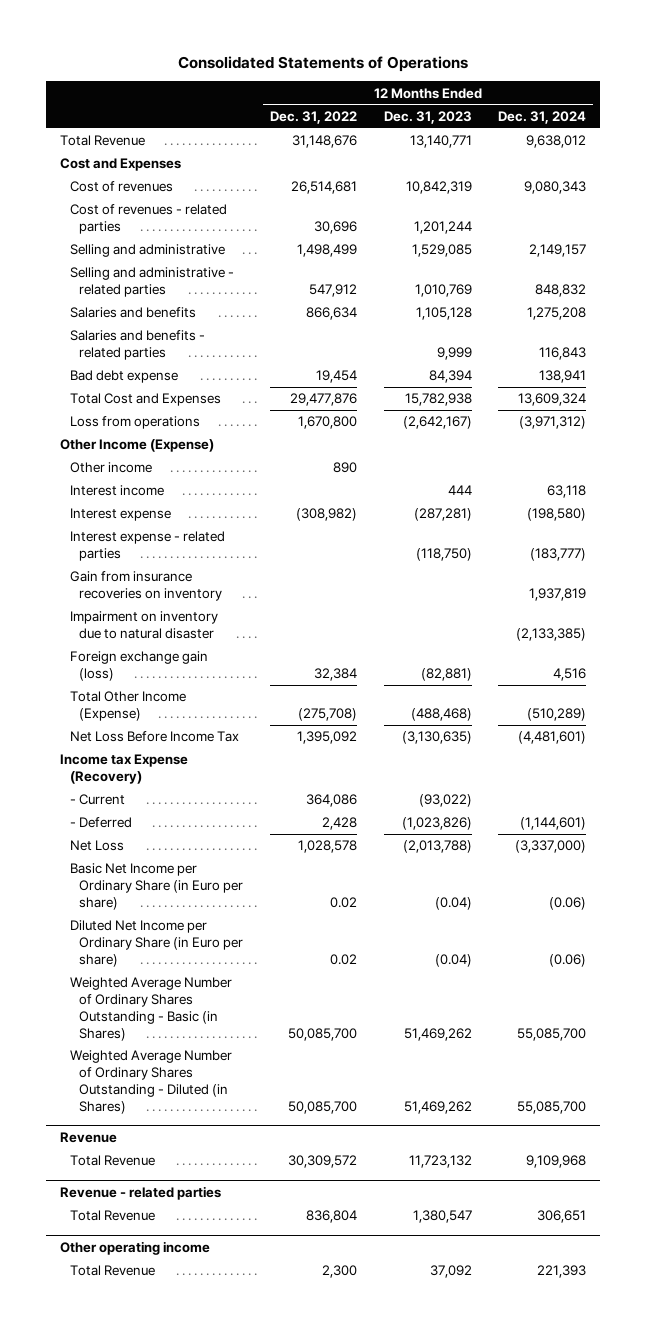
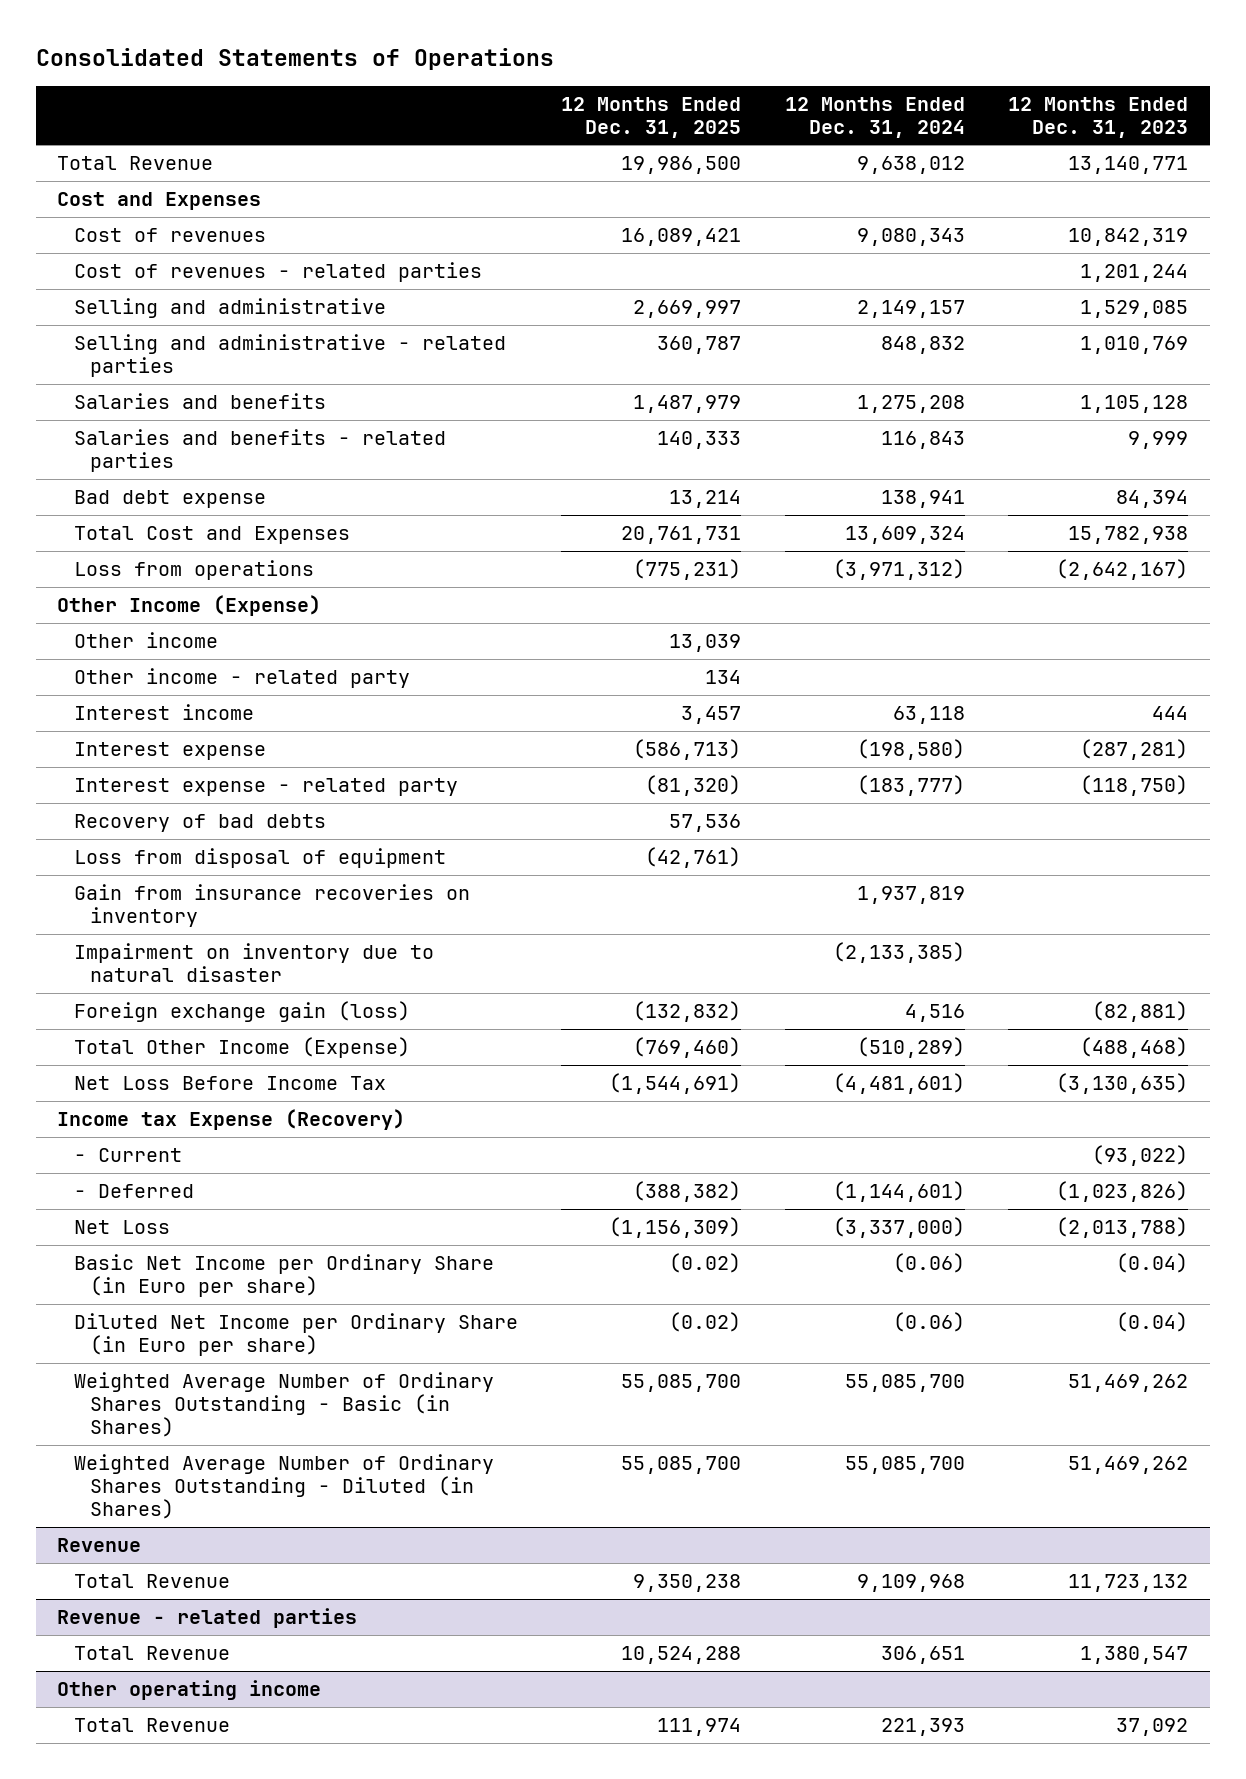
- | 12 Months Ended Dec. 31, 2022 | 12 Months Ended Dec. 31, 2023 | 12 Months Ended Dec. 31, 2024
+ | 12 Months Ended Dec. 31, 2025 | 12 Months Ended Dec. 31, 2024 | 12 Months Ended Dec. 31, 2023
+ Other income - related party | 134 | |
- Interest expense - related parties | | (118,750) | (183,777)
+ Interest expense - related party | (81,320) | (183,777) | (118,750)
+ Recovery of bad debts | 57,536 | |
+ Loss from disposal of equipment | (42,761) | |

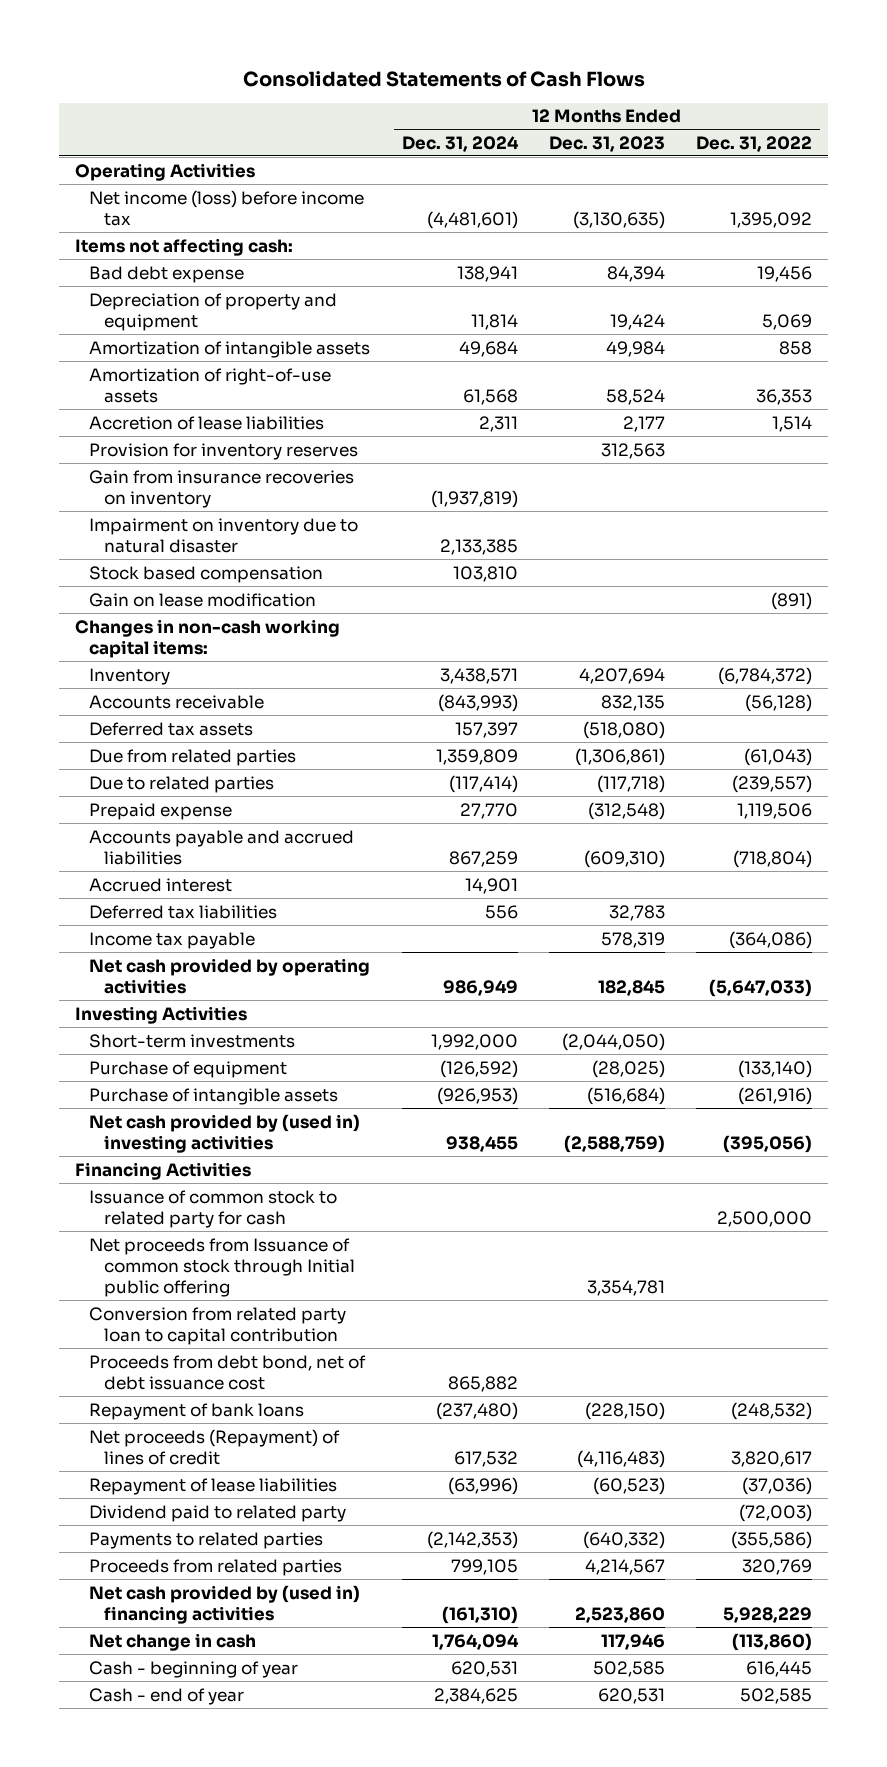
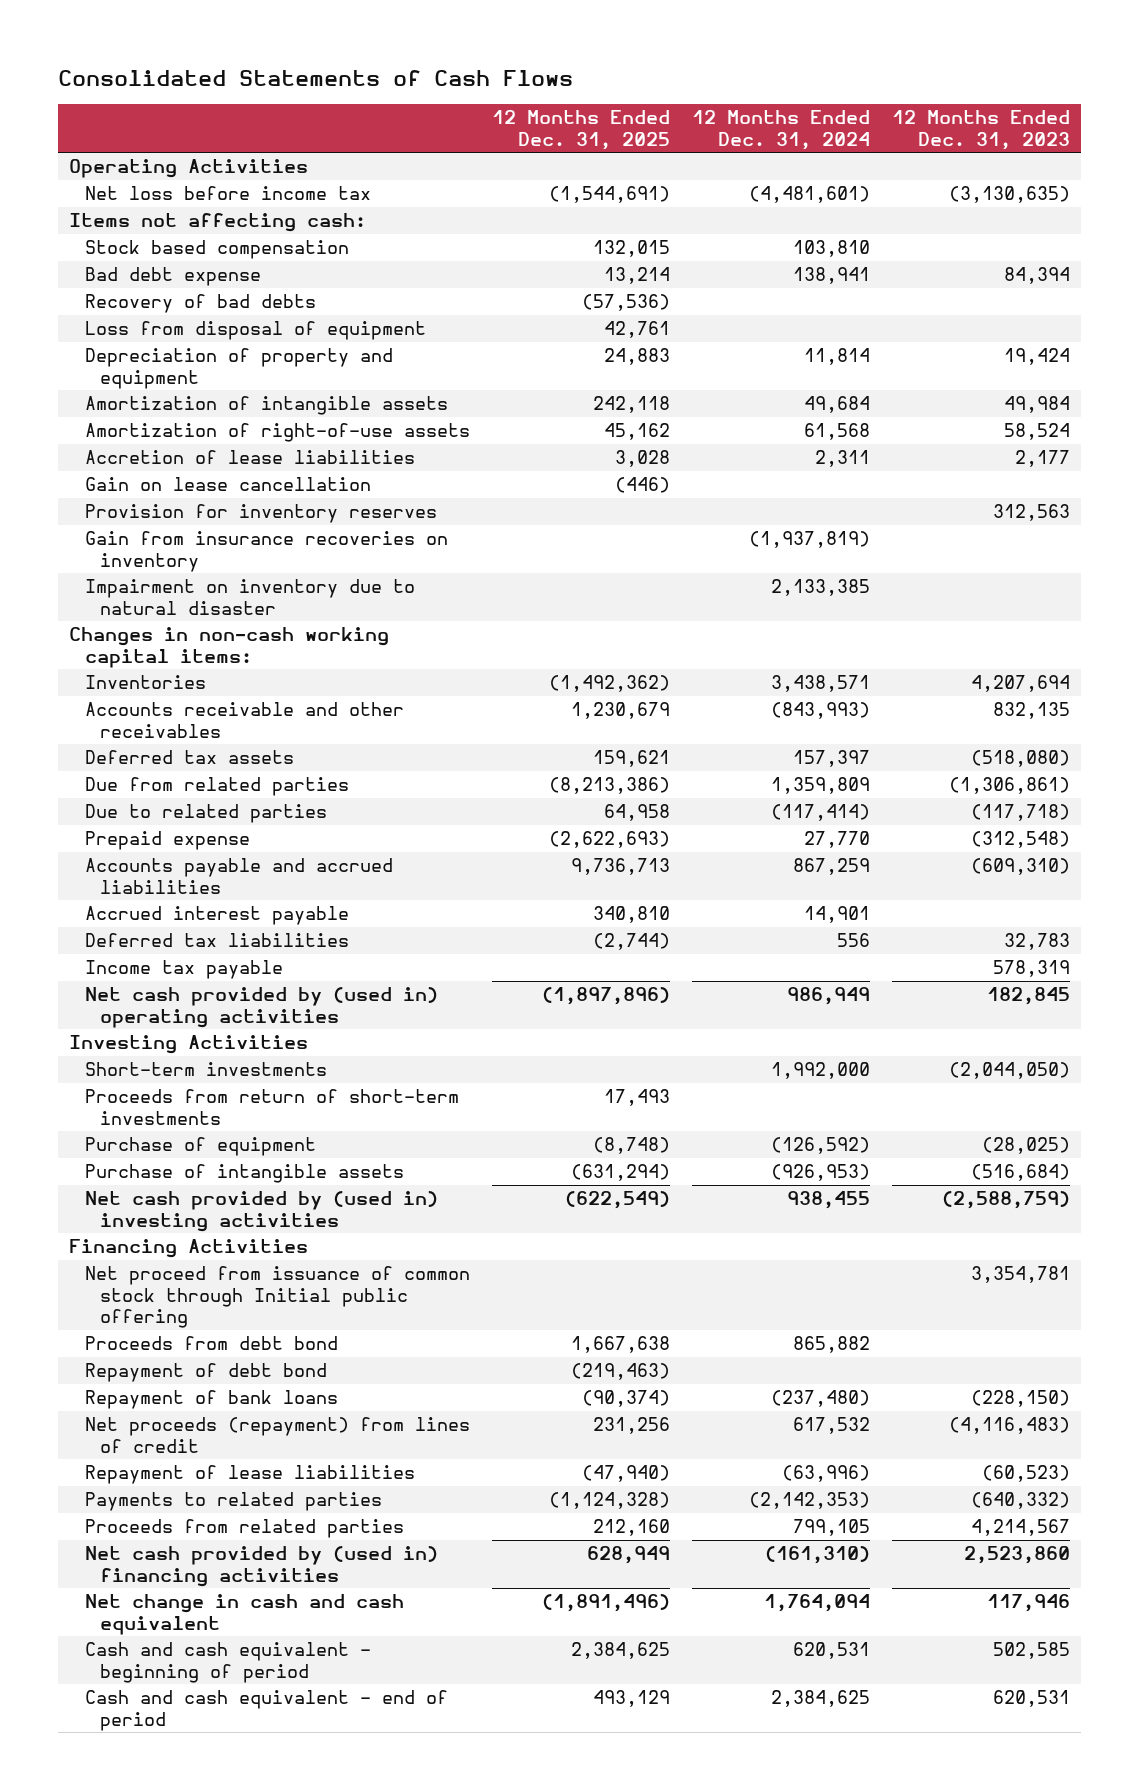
- | 12 Months Ended Dec. 31, 2024 | 12 Months Ended Dec. 31, 2023 | 12 Months Ended Dec. 31, 2022
+ | 12 Months Ended Dec. 31, 2025 | 12 Months Ended Dec. 31, 2024 | 12 Months Ended Dec. 31, 2023
- Net income (loss) before income tax | (4,481,601) | (3,130,635) | 1,395,092
+ Net loss before income tax | (1,544,691) | (4,481,601) | (3,130,635)
moved up: Stock based compensation | 132,015 | 103,810 |
+ Recovery of bad debts | (57,536) | |
+ Loss from disposal of equipment | 42,761 | |
+ Gain on lease cancellation | (446) | |
- Gain on lease modification | | | (891)
- Inventory | 3,438,571 | 4,207,694 | (6,784,372)
- Accounts receivable | (843,993) | 832,135 | (56,128)
+ Inventories | (1,492,362) | 3,438,571 | 4,207,694
+ Accounts receivable and other receivables | 1,230,679 | (843,993) | 832,135
- Accrued interest | 14,901 | |
+ Accrued interest payable | 340,810 | 14,901 |
- Net cash provided by operating activities | 986,949 | 182,845 | (5,647,033)
+ Net cash provided by (used in) operating activities | (1,897,896) | 986,949 | 182,845
+ Proceeds from return of short-term investments | 17,493 | |
- Issuance of common stock to related party for cash | | | 2,500,000
- Net proceeds from Issuance of common stock through Initial public offering | | 3,354,781 |
- Conversion from related party loan to capital contribution
- Proceeds from debt bond, net of debt issuance cost | 865,882 | |
+ Net proceed from issuance of common stock through Initial public offering | | | 3,354,781
+ Proceeds from debt bond | 1,667,638 | 865,882 |
+ Repayment of debt bond | (219,463) | |
- Net proceeds (Repayment) of lines of credit | 617,532 | (4,116,483) | 3,820,617
+ Net proceeds (repayment) from lines of credit | 231,256 | 617,532 | (4,116,483)
- Dividend paid to related party | | | (72,003)
- Net change in cash | 1,764,094 | 117,946 | (113,860)
- Cash - beginning of year | 620,531 | 502,585 | 616,445
- Cash - end of year | 2,384,625 | 620,531 | 502,585
+ Net change in cash and cash equivalent | (1,891,496) | 1,764,094 | 117,946
+ Cash and cash equivalent - beginning of period | 2,384,625 | 620,531 | 502,585
+ Cash and cash equivalent - end of period | 493,129 | 2,384,625 | 620,531

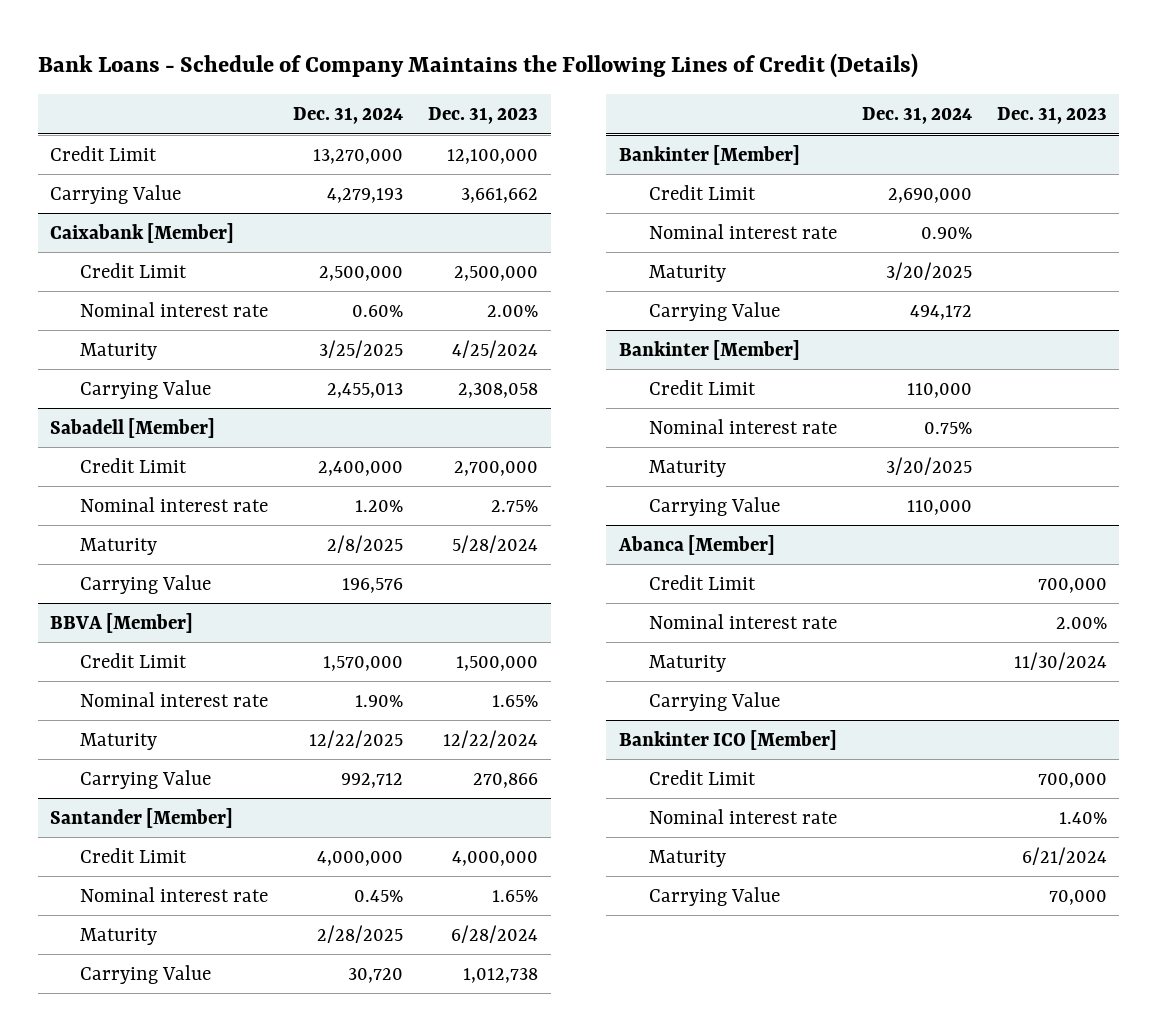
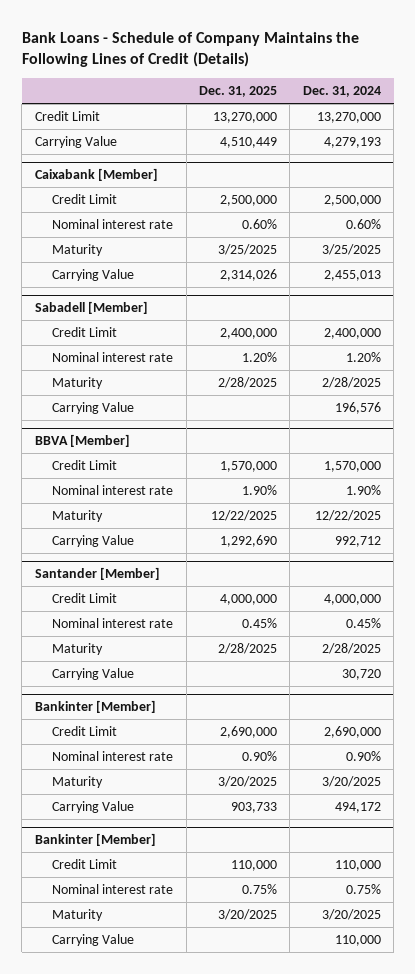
- | Dec. 31, 2024 | Dec. 31, 2023
+ | Dec. 31, 2025 | Dec. 31, 2024
@ Sabadell [Member]
- Maturity | 2/8/2025 | 5/28/2024
+ Maturity | 2/28/2025 | 2/28/2025
- Abanca [Member]
- Credit Limit | | 700,000
- Nominal interest rate | | 2.00%
- Maturity | | 11/30/2024
- Carrying Value
- Bankinter ICO [Member]
- Credit Limit | | 700,000
- Nominal interest rate | | 1.40%
- Maturity | | 6/21/2024
- Carrying Value | | 70,000

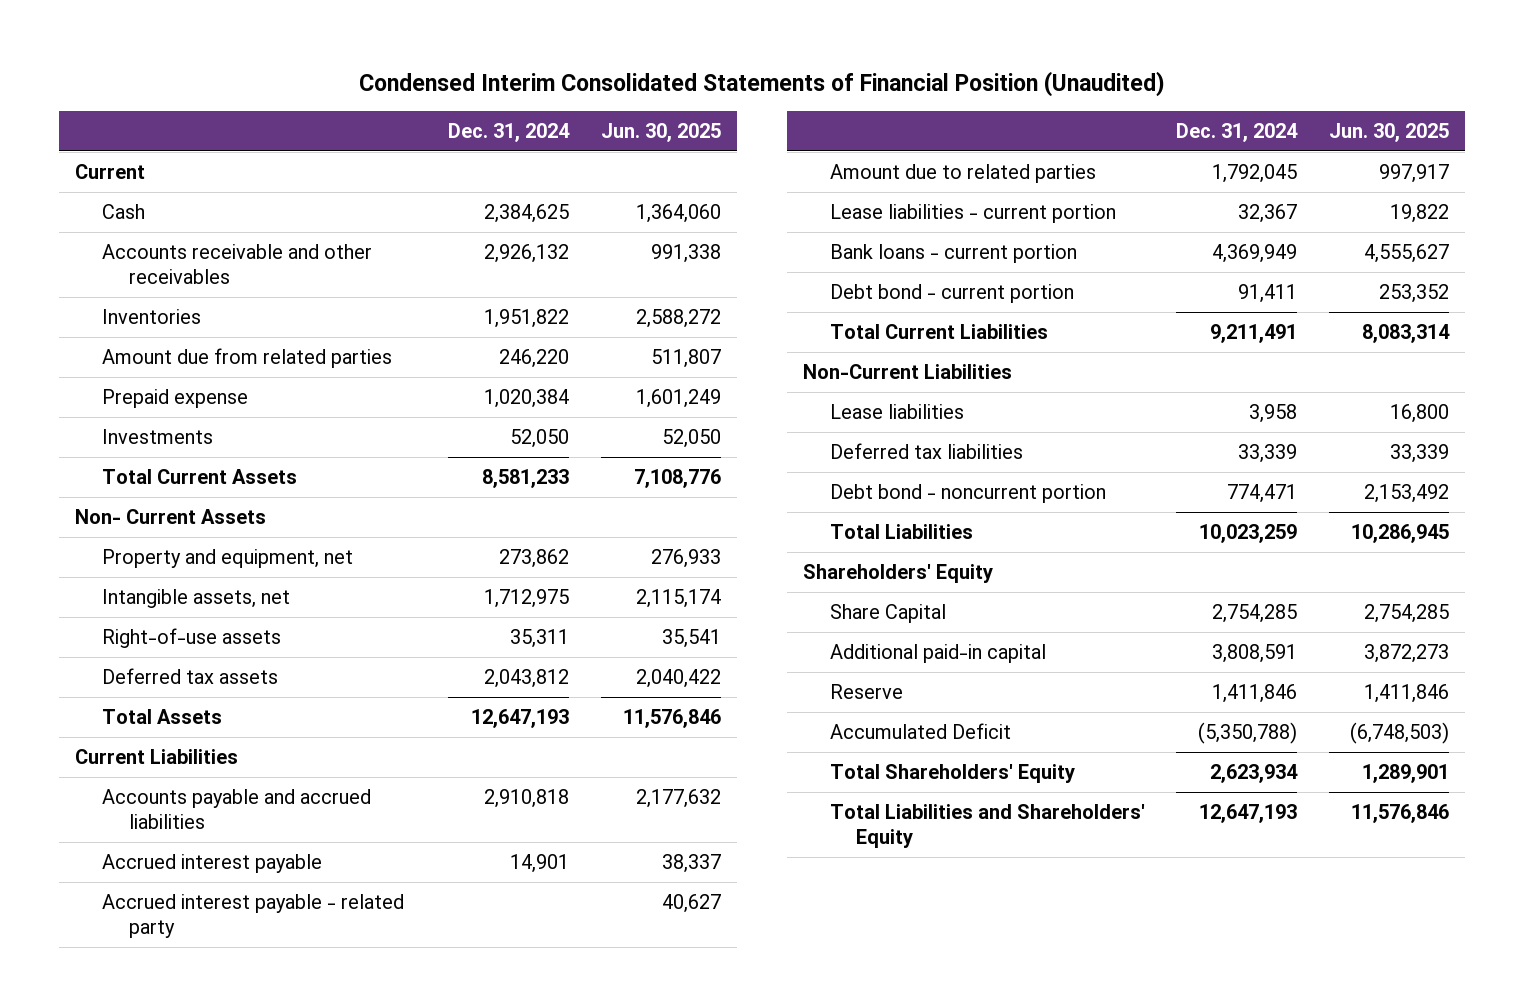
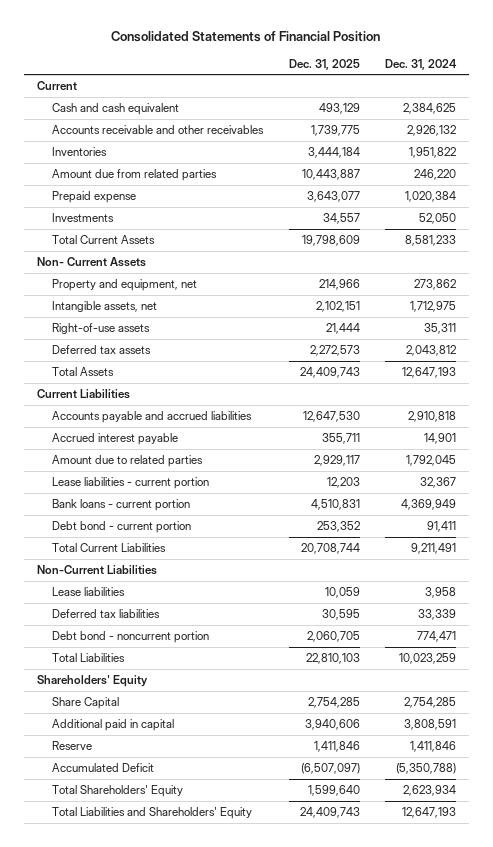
- Condensed Interim Consolidated Statements of Financial Position (Unaudited)
+ Consolidated Statements of Financial Position
- | Dec. 31, 2024 | Jun. 30, 2025
+ | Dec. 31, 2025 | Dec. 31, 2024
- Cash | 2,384,625 | 1,364,060
+ Cash and cash equivalent | 493,129 | 2,384,625
- Accrued interest payable - related party | | 40,627
- Additional paid-in capital | 3,808,591 | 3,872,273
+ Additional paid in capital | 3,940,606 | 3,808,591

